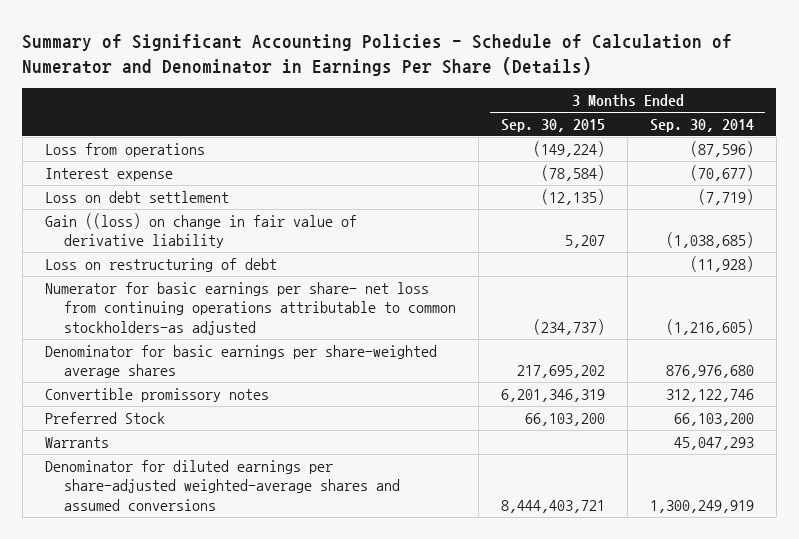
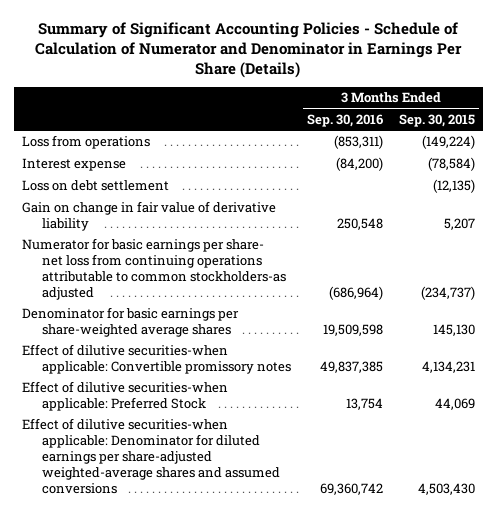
- | 3 Months Ended Sep. 30, 2015 | 3 Months Ended Sep. 30, 2014
+ | 3 Months Ended Sep. 30, 2016 | 3 Months Ended Sep. 30, 2015
- Gain ((loss) on change in fair value of derivative liability | 5,207 | (1,038,685)
- Loss on restructuring of debt | | (11,928)
+ Gain on change in fair value of derivative liability | 250,548 | 5,207
- Denominator for basic earnings per share-weighted average shares | 217,695,202 | 876,976,680
- Convertible promissory notes | 6,201,346,319 | 312,122,746
- Preferred Stock | 66,103,200 | 66,103,200
- Warrants | | 45,047,293
- Denominator for diluted earnings per share-adjusted weighted-average shares and assumed conversions | 8,444,403,721 | 1,300,249,919
+ Denominator for basic earnings per share-weighted average shares | 19,509,598 | 145,130
+ Effect of dilutive securities-when applicable: Convertible promissory notes | 49,837,385 | 4,134,231
+ Effect of dilutive securities-when applicable: Preferred Stock | 13,754 | 44,069
+ Effect of dilutive securities-when applicable: Denominator for diluted earnings per share-adjusted weighted-average shares and assumed conversions | 69,360,742 | 4,503,430

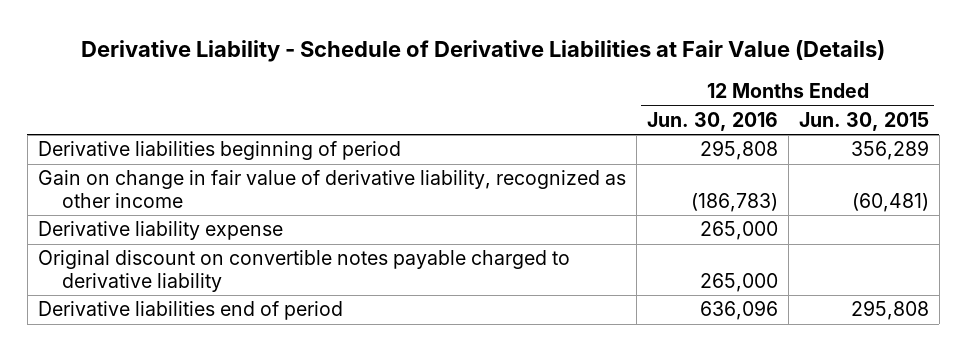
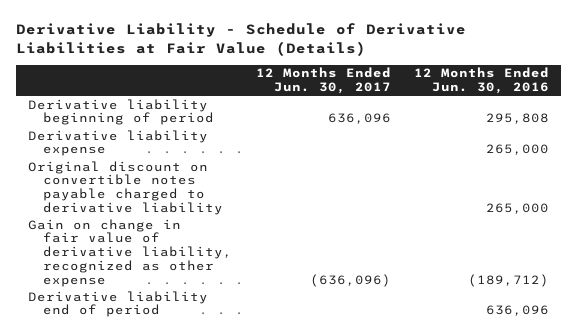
- | 12 Months Ended Jun. 30, 2016 | 12 Months Ended Jun. 30, 2015
+ | 12 Months Ended Jun. 30, 2017 | 12 Months Ended Jun. 30, 2016
- Derivative liabilities beginning of period | 295,808 | 356,289
- Gain on change in fair value of derivative liability, recognized as other income | (186,783) | (60,481)
+ Derivative liability beginning of period | 636,096 | 295,808
- Derivative liabilities end of period | 636,096 | 295,808
+ Gain on change in fair value of derivative liability, recognized as other expense | (636,096) | (189,712)
+ Derivative liability end of period | | 636,096

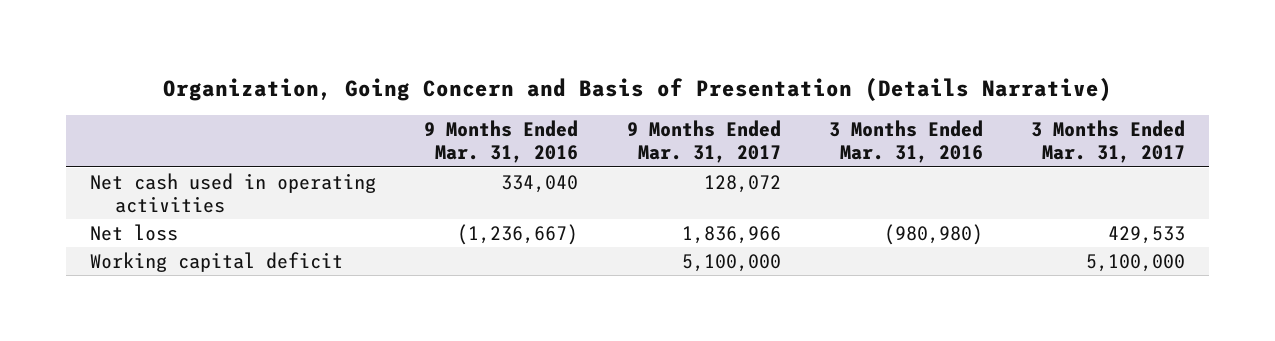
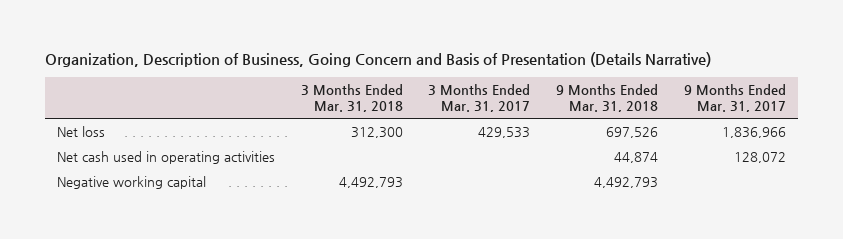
- Organization, Going Concern and Basis of Presentation (Details Narrative)
+ Organization, Description of Business, Going Concern and Basis of Presentation (Details Narrative)
- | 9 Months Ended Mar. 31, 2016 | 9 Months Ended Mar. 31, 2017 | 3 Months Ended Mar. 31, 2016 | 3 Months Ended Mar. 31, 2017
+ | 3 Months Ended Mar. 31, 2018 | 3 Months Ended Mar. 31, 2017 | 9 Months Ended Mar. 31, 2018 | 9 Months Ended Mar. 31, 2017
- Working capital deficit | | 5,100,000 | | 5,100,000
moved down: Net cash used in operating activities | | | 44,874 | 128,072
+ Negative working capital | 4,492,793 | | 4,492,793 |

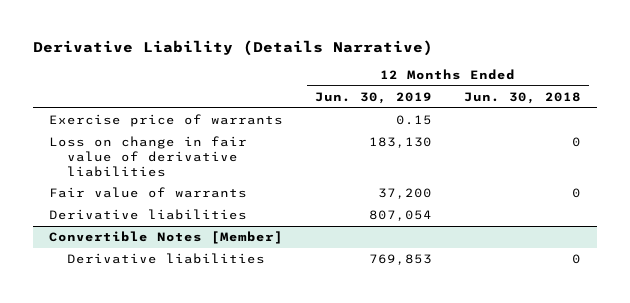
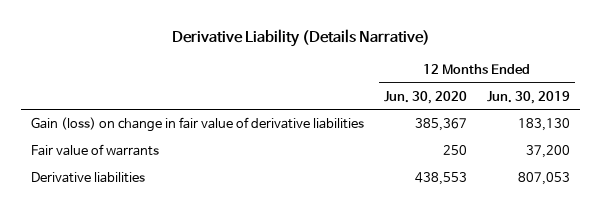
- | 12 Months Ended Jun. 30, 2019 | 12 Months Ended Jun. 30, 2018
+ | 12 Months Ended Jun. 30, 2020 | 12 Months Ended Jun. 30, 2019
- Exercise price of warrants | 0.15 |
- Loss on change in fair value of derivative liabilities | 183,130 | 0
+ Gain (loss) on change in fair value of derivative liabilities | 385,367 | 183,130
- Derivative liabilities | 807,054 |
- Convertible Notes [Member]
- Derivative liabilities | 769,853 | 0
+ Derivative liabilities | 438,553 | 807,053

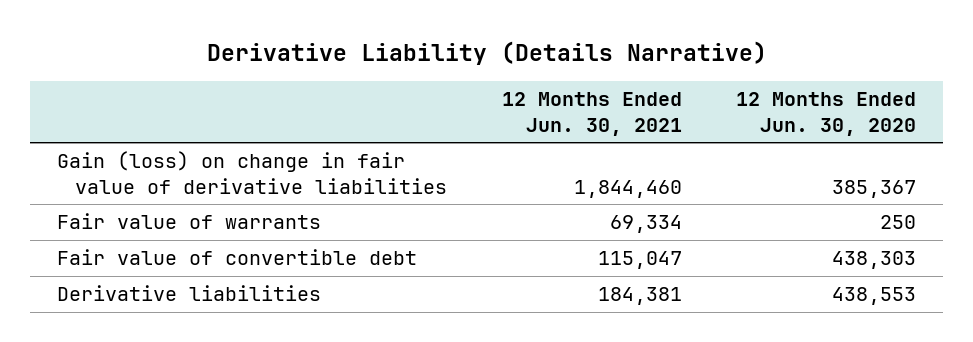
- | 12 Months Ended Jun. 30, 2020 | 12 Months Ended Jun. 30, 2019
+ | 12 Months Ended Jun. 30, 2021 | 12 Months Ended Jun. 30, 2020
+ Fair value of convertible debt | 115,047 | 438,303

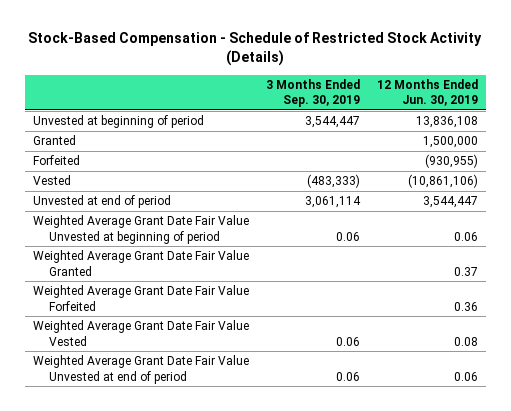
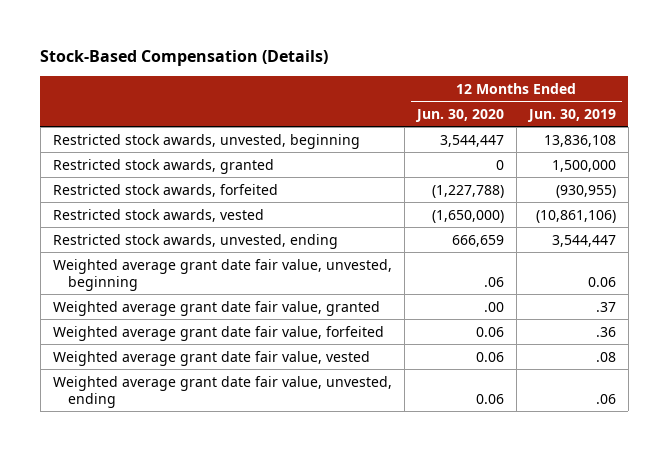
- Stock-Based Compensation - Schedule of Restricted Stock Activity (Details)
+ Stock-Based Compensation (Details)
- | 3 Months Ended Sep. 30, 2019 | 12 Months Ended Jun. 30, 2019
+ | 12 Months Ended Jun. 30, 2020 | 12 Months Ended Jun. 30, 2019
- Unvested at beginning of period | 3,544,447 | 13,836,108
- Granted | | 1,500,000
- Forfeited | | (930,955)
- Vested | (483,333) | (10,861,106)
- Unvested at end of period | 3,061,114 | 3,544,447
- Weighted Average Grant Date Fair Value Unvested at beginning of period | 0.06 | 0.06
- Weighted Average Grant Date Fair Value Granted | | 0.37
- Weighted Average Grant Date Fair Value Forfeited | | 0.36
- Weighted Average Grant Date Fair Value Vested | 0.06 | 0.08
- Weighted Average Grant Date Fair Value Unvested at end of period | 0.06 | 0.06
+ Restricted stock awards, unvested, beginning | 3,544,447 | 13,836,108
+ Restricted stock awards, granted | 0 | 1,500,000
+ Restricted stock awards, forfeited | (1,227,788) | (930,955)
+ Restricted stock awards, vested | (1,650,000) | (10,861,106)
+ Restricted stock awards, unvested, ending | 666,659 | 3,544,447
+ Weighted average grant date fair value, unvested, beginning | .06 | 0.06
+ Weighted average grant date fair value, granted | .00 | .37
+ Weighted average grant date fair value, forfeited | 0.06 | .36
+ Weighted average grant date fair value, vested | 0.06 | .08
+ Weighted average grant date fair value, unvested, ending | 0.06 | .06

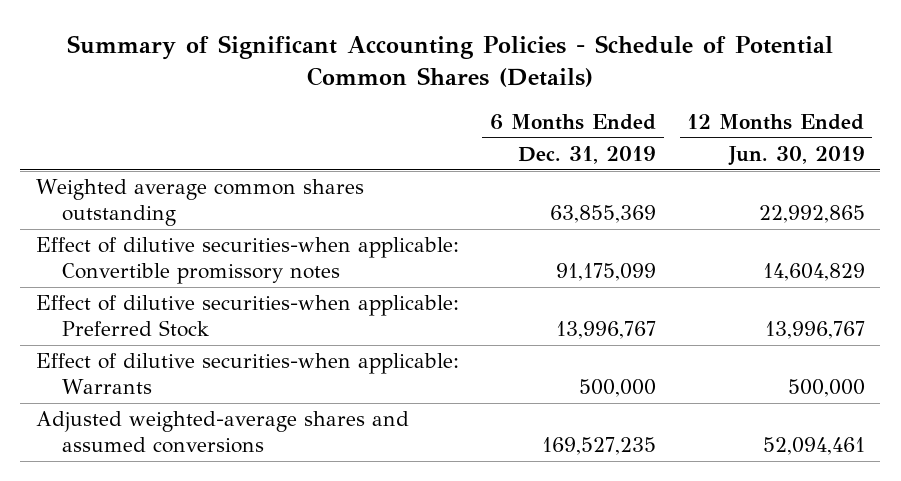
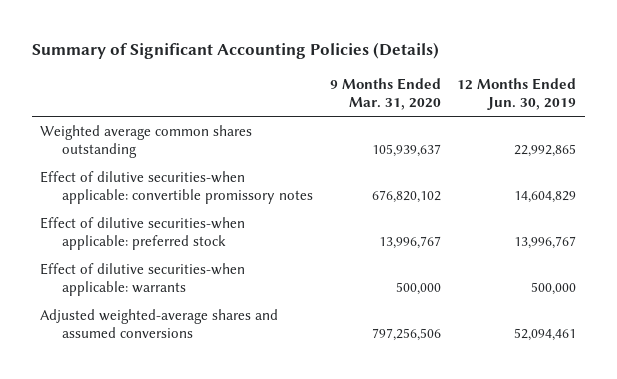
- Summary of Significant Accounting Policies - Schedule of Potential Common Shares (Details)
+ Summary of Significant Accounting Policies (Details)
- | 6 Months Ended Dec. 31, 2019 | 12 Months Ended Jun. 30, 2019
+ | 9 Months Ended Mar. 31, 2020 | 12 Months Ended Jun. 30, 2019
- Effect of dilutive securities-when applicable: Convertible promissory notes | 91,175,099 | 14,604,829
- Effect of dilutive securities-when applicable: Preferred Stock | 13,996,767 | 13,996,767
- Effect of dilutive securities-when applicable: Warrants | 500,000 | 500,000
+ Effect of dilutive securities-when applicable: convertible promissory notes | 676,820,102 | 14,604,829
+ Effect of dilutive securities-when applicable: preferred stock | 13,996,767 | 13,996,767
+ Effect of dilutive securities-when applicable: warrants | 500,000 | 500,000

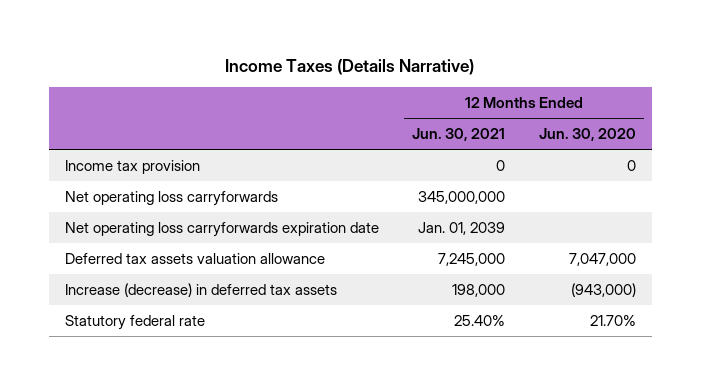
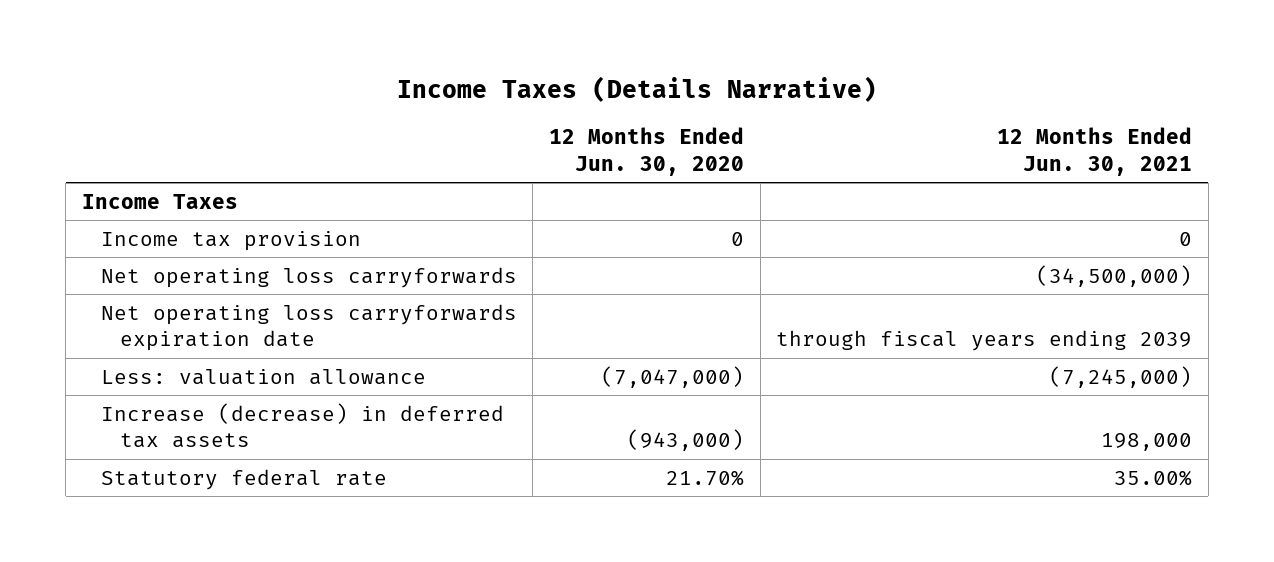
- | 12 Months Ended Jun. 30, 2021 | 12 Months Ended Jun. 30, 2020
+ | 12 Months Ended Jun. 30, 2020 | 12 Months Ended Jun. 30, 2021
+ Income Taxes
- Net operating loss carryforwards | 345,000,000 |
- Net operating loss carryforwards expiration date | Jan. 01, 2039 |
- Deferred tax assets valuation allowance | 7,245,000 | 7,047,000
+ Net operating loss carryforwards | | (34,500,000)
+ Net operating loss carryforwards expiration date | | through fiscal years ending 2039
+ Less: valuation allowance | (7,047,000) | (7,245,000)
- Statutory federal rate | 25.40% | 21.70%
+ Statutory federal rate | 21.70% | 35.00%

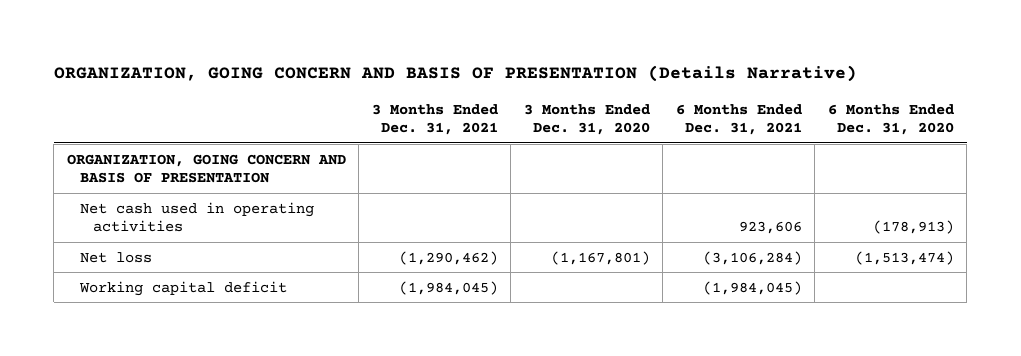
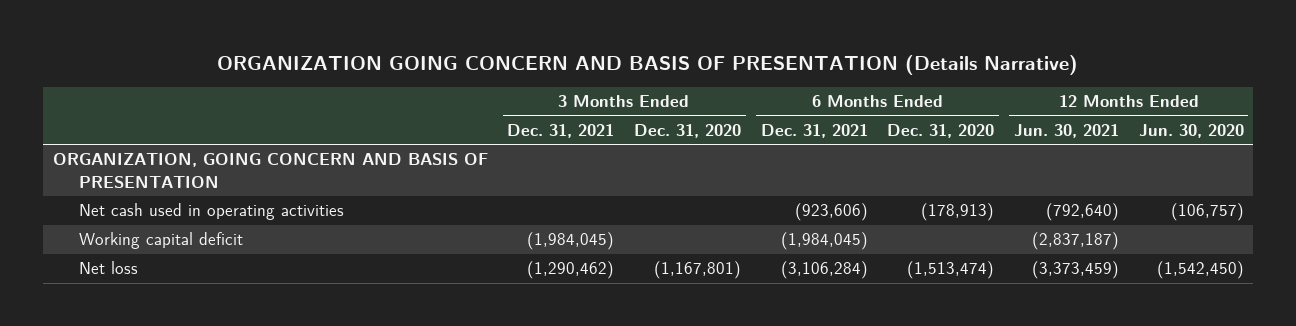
- ORGANIZATION, GOING CONCERN AND BASIS OF PRESENTATION (Details Narrative)
+ ORGANIZATION GOING CONCERN AND BASIS OF PRESENTATION (Details Narrative)
- | 3 Months Ended Dec. 31, 2021 | 3 Months Ended Dec. 31, 2020 | 6 Months Ended Dec. 31, 2021 | 6 Months Ended Dec. 31, 2020
+ | 3 Months Ended Dec. 31, 2021 | 3 Months Ended Dec. 31, 2020 | 6 Months Ended Dec. 31, 2021 | 6 Months Ended Dec. 31, 2020 | 12 Months Ended Jun. 30, 2021 | 12 Months Ended Jun. 30, 2020
- Net cash used in operating activities | | | 923,606 | (178,913)
+ Net cash used in operating activities | | | (923,606) | (178,913) | (792,640) | (106,757)
moved down: Net loss | (1,290,462) | (1,167,801) | (3,106,284) | (1,513,474) | (3,373,459) | (1,542,450)

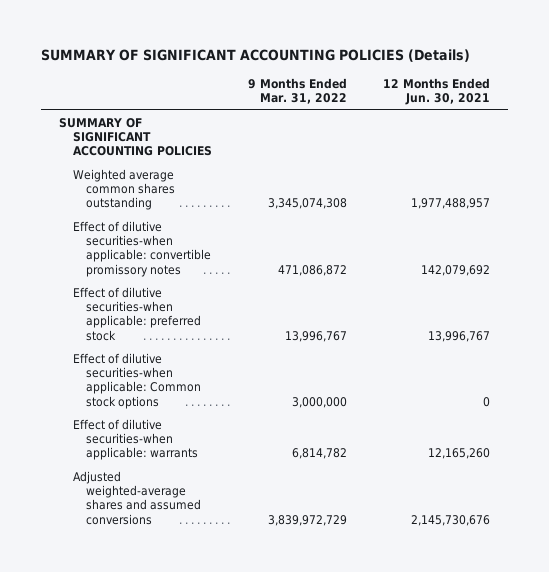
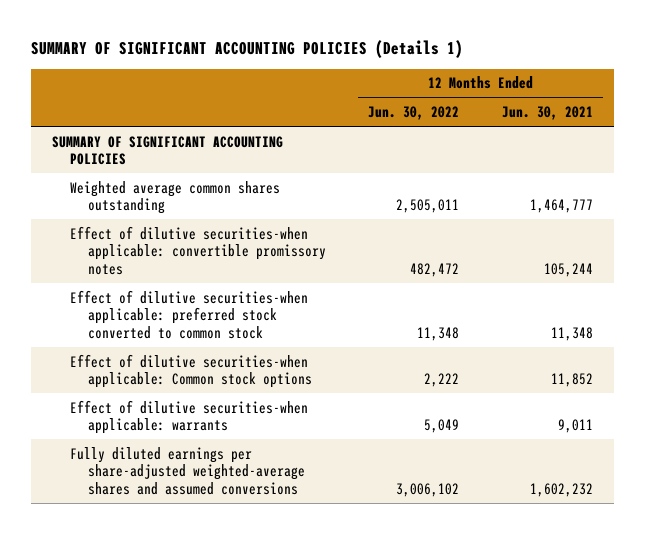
- SUMMARY OF SIGNIFICANT ACCOUNTING POLICIES (Details)
+ SUMMARY OF SIGNIFICANT ACCOUNTING POLICIES (Details 1)
- | 9 Months Ended Mar. 31, 2022 | 12 Months Ended Jun. 30, 2021
+ | 12 Months Ended Jun. 30, 2022 | 12 Months Ended Jun. 30, 2021
- Weighted average common shares outstanding | 3,345,074,308 | 1,977,488,957
- Effect of dilutive securities-when applicable: convertible promissory notes | 471,086,872 | 142,079,692
- Effect of dilutive securities-when applicable: preferred stock | 13,996,767 | 13,996,767
- Effect of dilutive securities-when applicable: Common stock options | 3,000,000 | 0
- Effect of dilutive securities-when applicable: warrants | 6,814,782 | 12,165,260
- Adjusted weighted-average shares and assumed conversions | 3,839,972,729 | 2,145,730,676
+ Weighted average common shares outstanding | 2,505,011 | 1,464,777
+ Effect of dilutive securities-when applicable: convertible promissory notes | 482,472 | 105,244
+ Effect of dilutive securities-when applicable: preferred stock converted to common stock | 11,348 | 11,348
+ Effect of dilutive securities-when applicable: Common stock options | 2,222 | 11,852
+ Effect of dilutive securities-when applicable: warrants | 5,049 | 9,011
+ Fully diluted earnings per share-adjusted weighted-average shares and assumed conversions | 3,006,102 | 1,602,232

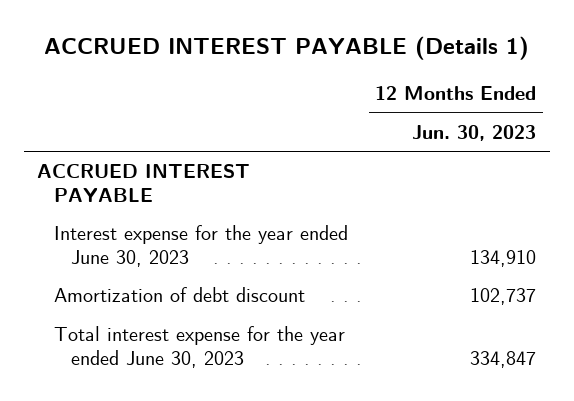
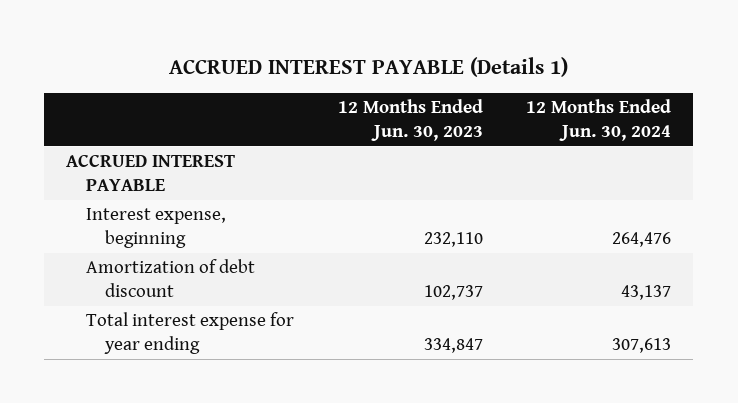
- | 12 Months Ended Jun. 30, 2023
+ | 12 Months Ended Jun. 30, 2023 | 12 Months Ended Jun. 30, 2024
- Interest expense for the year ended June 30, 2023 | 134,910
+ Interest expense, beginning | 232,110 | 264,476
- Total interest expense for the year ended June 30, 2023 | 334,847
+ Total interest expense for year ending | 334,847 | 307,613

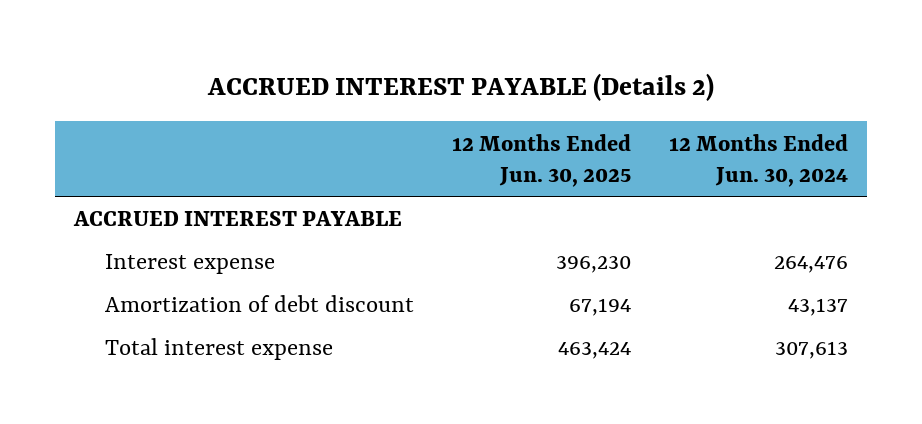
- ACCRUED INTEREST PAYABLE (Details 1)
+ ACCRUED INTEREST PAYABLE (Details 2)
- | 12 Months Ended Jun. 30, 2023 | 12 Months Ended Jun. 30, 2024
+ | 12 Months Ended Jun. 30, 2025 | 12 Months Ended Jun. 30, 2024
- Interest expense, beginning | 232,110 | 264,476
+ Interest expense | 396,230 | 264,476
- Total interest expense for year ending | 334,847 | 307,613
+ Total interest expense | 463,424 | 307,613

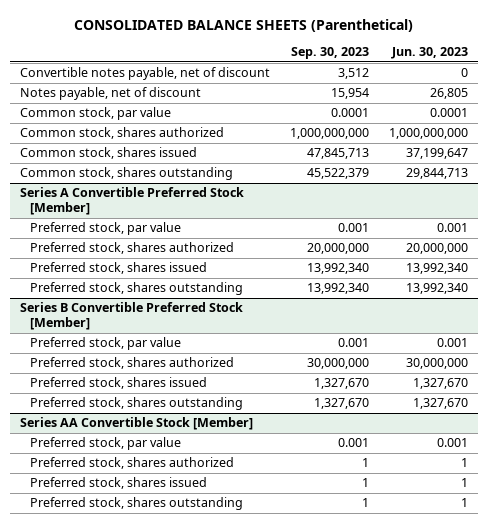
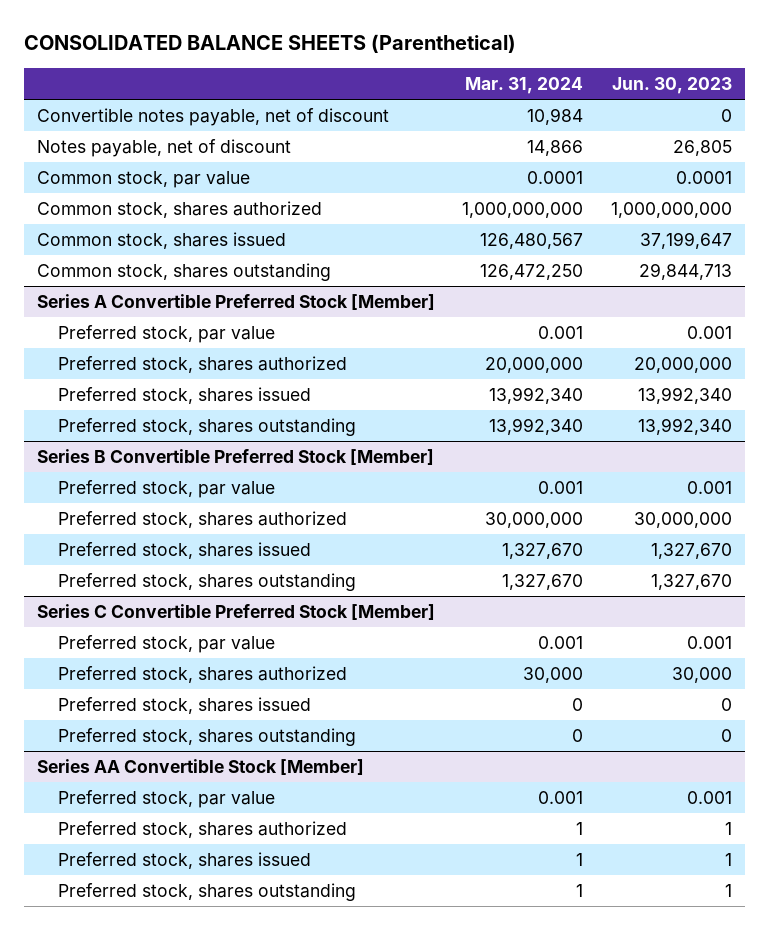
- | Sep. 30, 2023 | Jun. 30, 2023
+ | Mar. 31, 2024 | Jun. 30, 2023
+ Series C Convertible Preferred Stock [Member]
+ Preferred stock, par value | 0.001 | 0.001
+ Preferred stock, shares authorized | 30,000 | 30,000
+ Preferred stock, shares issued | 0 | 0
+ Preferred stock, shares outstanding | 0 | 0

